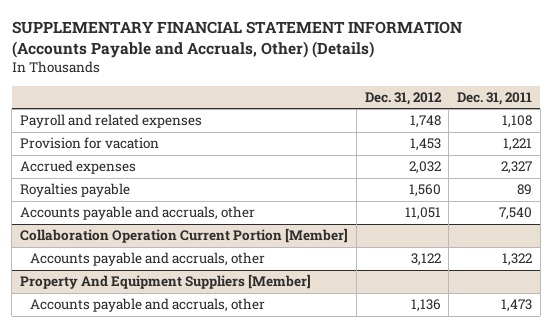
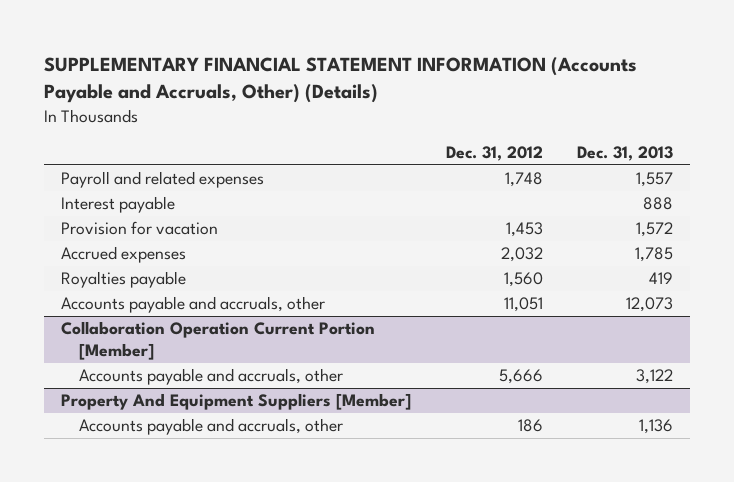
- | Dec. 31, 2012 | Dec. 31, 2011
+ | Dec. 31, 2012 | Dec. 31, 2013
+ Interest payable | | 888
@ Collaboration Operation Current Portion [Member]
- Accounts payable and accruals, other | 3,122 | 1,322
+ Accounts payable and accruals, other | 5,666 | 3,122
@ Property And Equipment Suppliers [Member]
- Accounts payable and accruals, other | 1,136 | 1,473
+ Accounts payable and accruals, other | 186 | 1,136

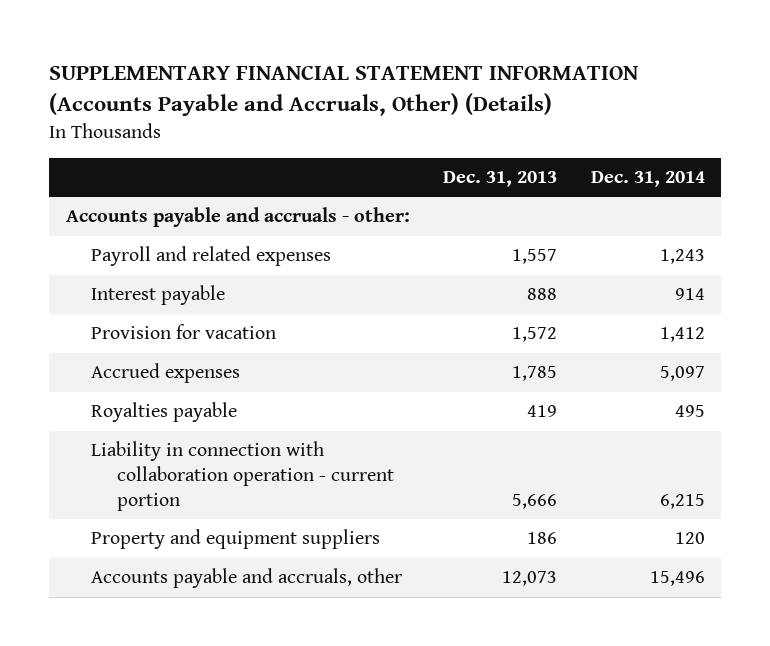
- | Dec. 31, 2012 | Dec. 31, 2013
+ | Dec. 31, 2013 | Dec. 31, 2014
+ Accounts payable and accruals - other:
+ Liability in connection with collaboration operation - current portion | 5,666 | 6,215
+ Property and equipment suppliers | 186 | 120
- Collaboration Operation Current Portion [Member]
- Accounts payable and accruals, other | 5,666 | 3,122
- Property And Equipment Suppliers [Member]
- Accounts payable and accruals, other | 186 | 1,136

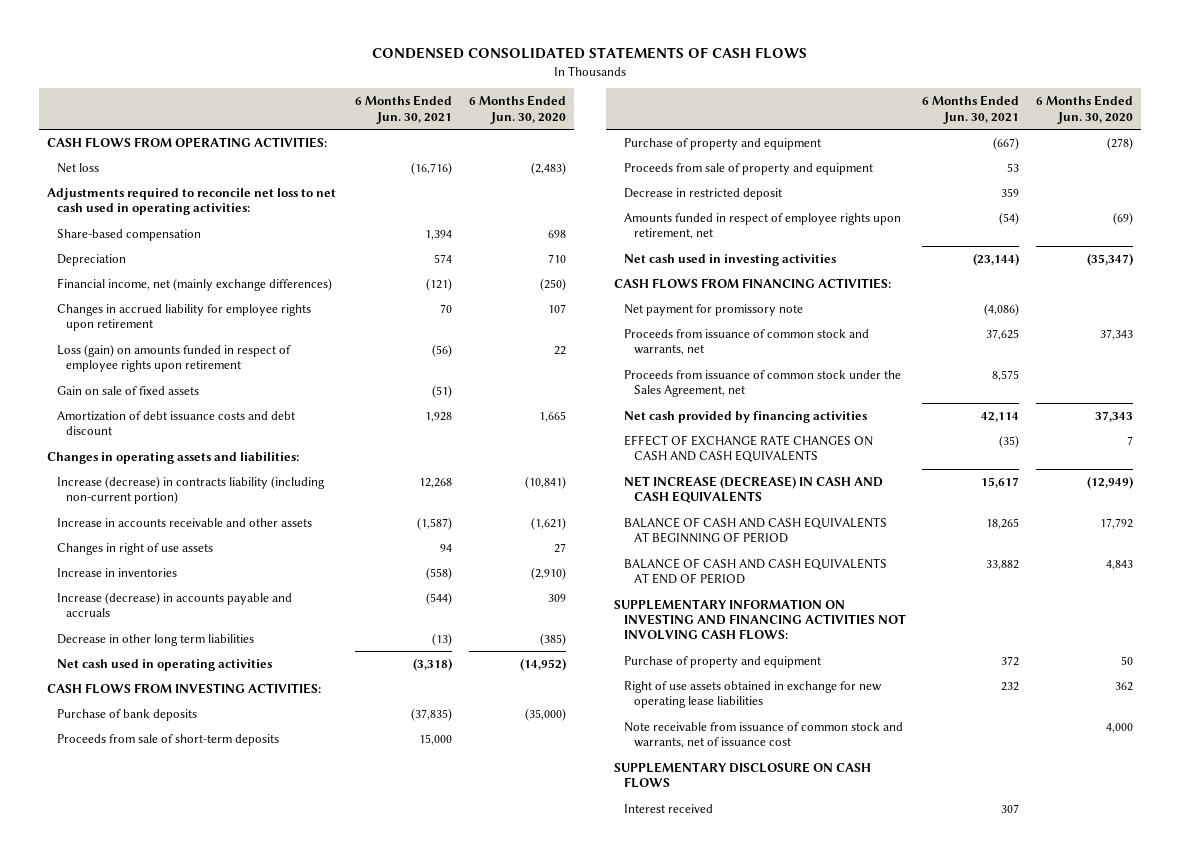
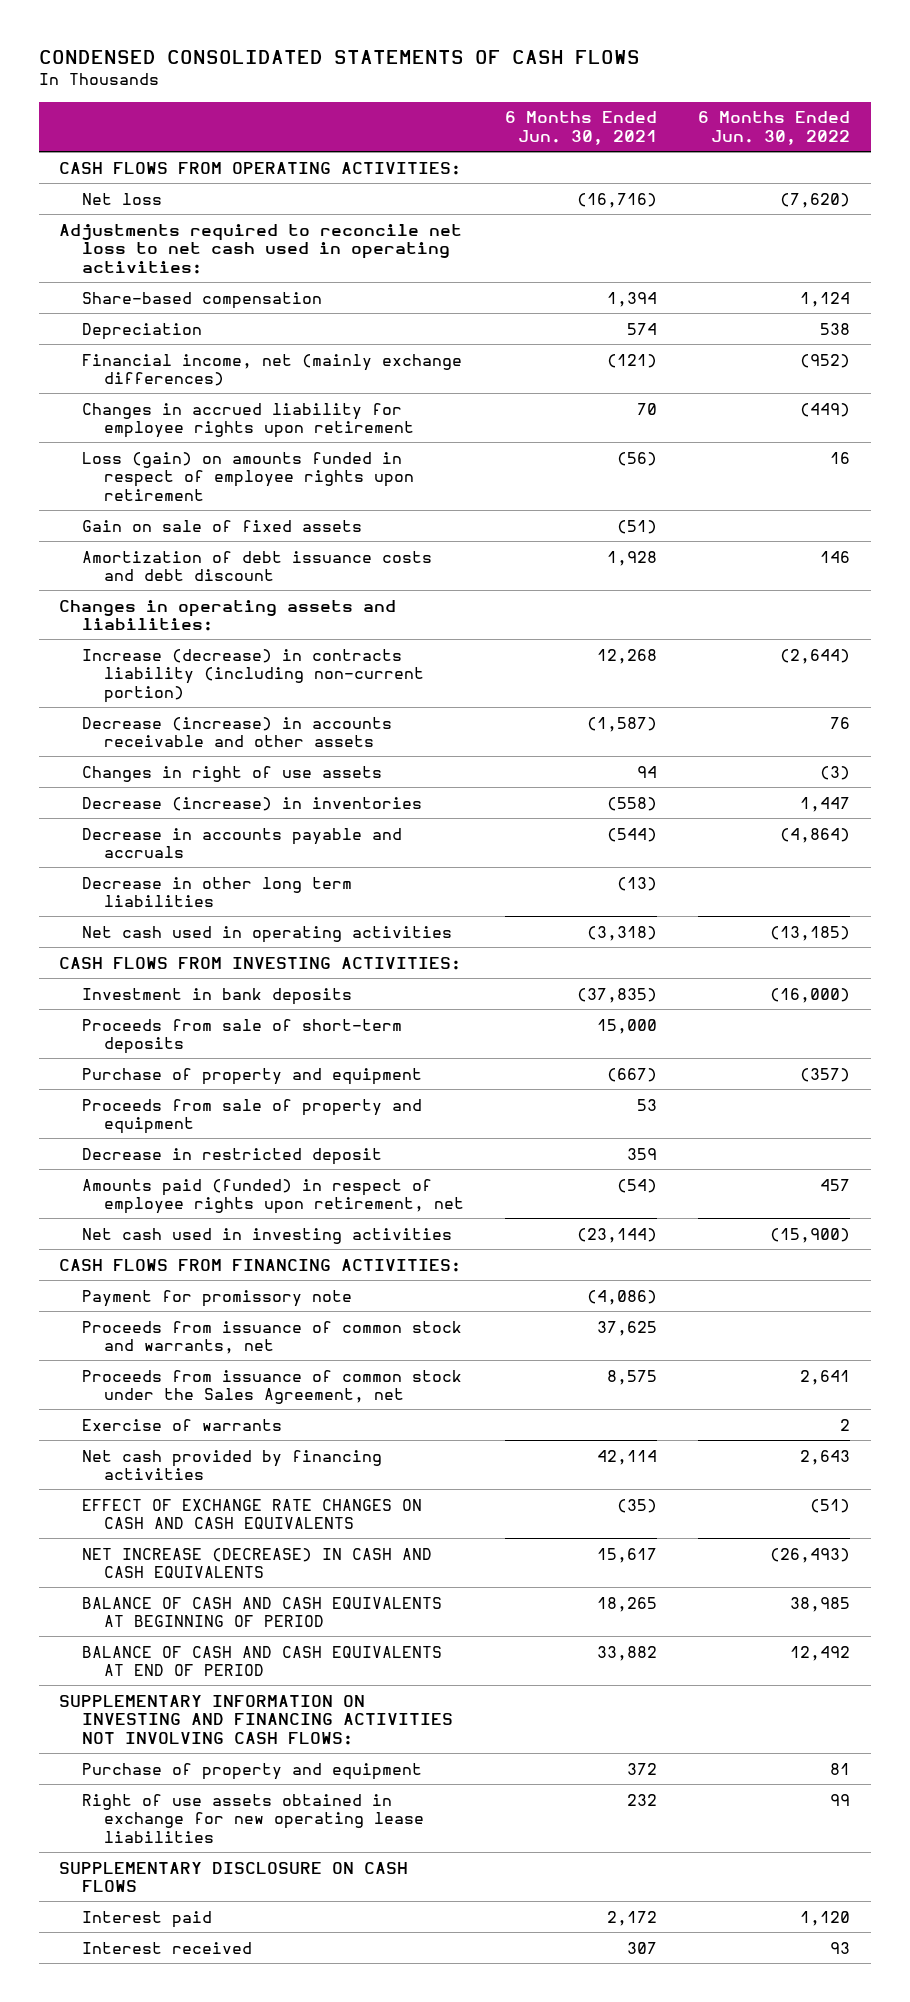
- | 6 Months Ended Jun. 30, 2021 | 6 Months Ended Jun. 30, 2020
+ | 6 Months Ended Jun. 30, 2021 | 6 Months Ended Jun. 30, 2022
- Increase in accounts receivable and other assets | (1,587) | (1,621)
+ Decrease (increase) in accounts receivable and other assets | (1,587) | 76
- Increase in inventories | (558) | (2,910)
- Increase (decrease) in accounts payable and accruals | (544) | 309
+ Decrease (increase) in inventories | (558) | 1,447
+ Decrease in accounts payable and accruals | (544) | (4,864)
- Purchase of bank deposits | (37,835) | (35,000)
+ Investment in bank deposits | (37,835) | (16,000)
- Amounts funded in respect of employee rights upon retirement, net | (54) | (69)
+ Amounts paid (funded) in respect of employee rights upon retirement, net | (54) | 457
- Net payment for promissory note | (4,086) |
+ Payment for promissory note | (4,086) |
+ Exercise of warrants | | 2
- Note receivable from issuance of common stock and warrants, net of issuance cost | | 4,000
+ Interest paid | 2,172 | 1,120

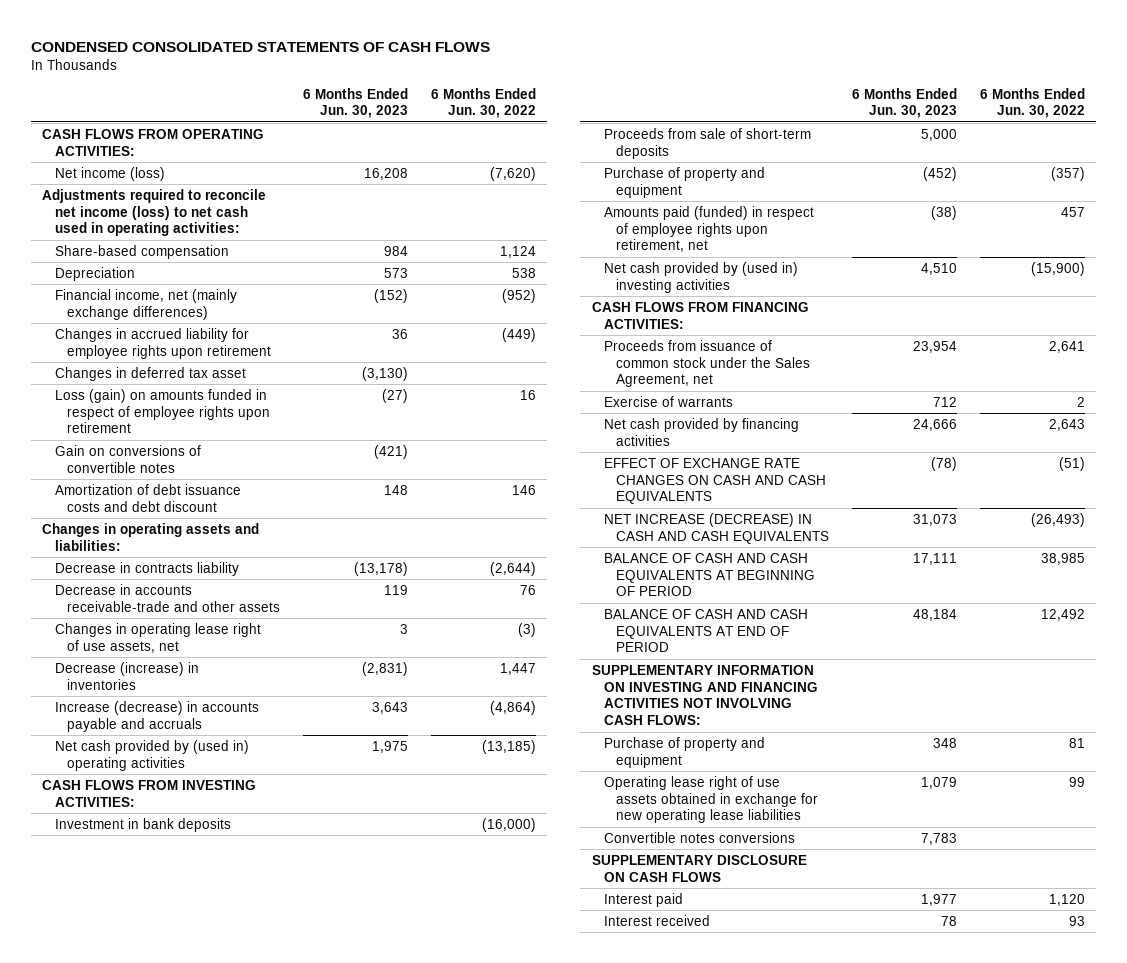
- | 6 Months Ended Jun. 30, 2021 | 6 Months Ended Jun. 30, 2022
+ | 6 Months Ended Jun. 30, 2023 | 6 Months Ended Jun. 30, 2022
- Net loss | (16,716) | (7,620)
- Adjustments required to reconcile net loss to net cash used in operating activities:
+ Net income (loss) | 16,208 | (7,620)
+ Adjustments required to reconcile net income (loss) to net cash used in operating activities:
+ Changes in deferred tax asset | (3,130) |
- Gain on sale of fixed assets | (51) |
+ Gain on conversions of convertible notes | (421) |
- Increase (decrease) in contracts liability (including non-current portion) | 12,268 | (2,644)
- Decrease (increase) in accounts receivable and other assets | (1,587) | 76
- Changes in right of use assets | 94 | (3)
+ Decrease in contracts liability | (13,178) | (2,644)
+ Decrease in accounts receivable-trade and other assets | 119 | 76
+ Changes in operating lease right of use assets, net | 3 | (3)
- Decrease in accounts payable and accruals | (544) | (4,864)
- Decrease in other long term liabilities | (13) |
- Net cash used in operating activities | (3,318) | (13,185)
+ Increase (decrease) in accounts payable and accruals | 3,643 | (4,864)
+ Net cash provided by (used in) operating activities | 1,975 | (13,185)
- Proceeds from sale of property and equipment | 53 |
- Decrease in restricted deposit | 359 |
- Net cash used in investing activities | (23,144) | (15,900)
+ Net cash provided by (used in) investing activities | 4,510 | (15,900)
- Payment for promissory note | (4,086) |
- Proceeds from issuance of common stock and warrants, net | 37,625 |
- Right of use assets obtained in exchange for new operating lease liabilities | 232 | 99
+ Operating lease right of use assets obtained in exchange for new operating lease liabilities | 1,079 | 99
+ Convertible notes conversions | 7,783 |

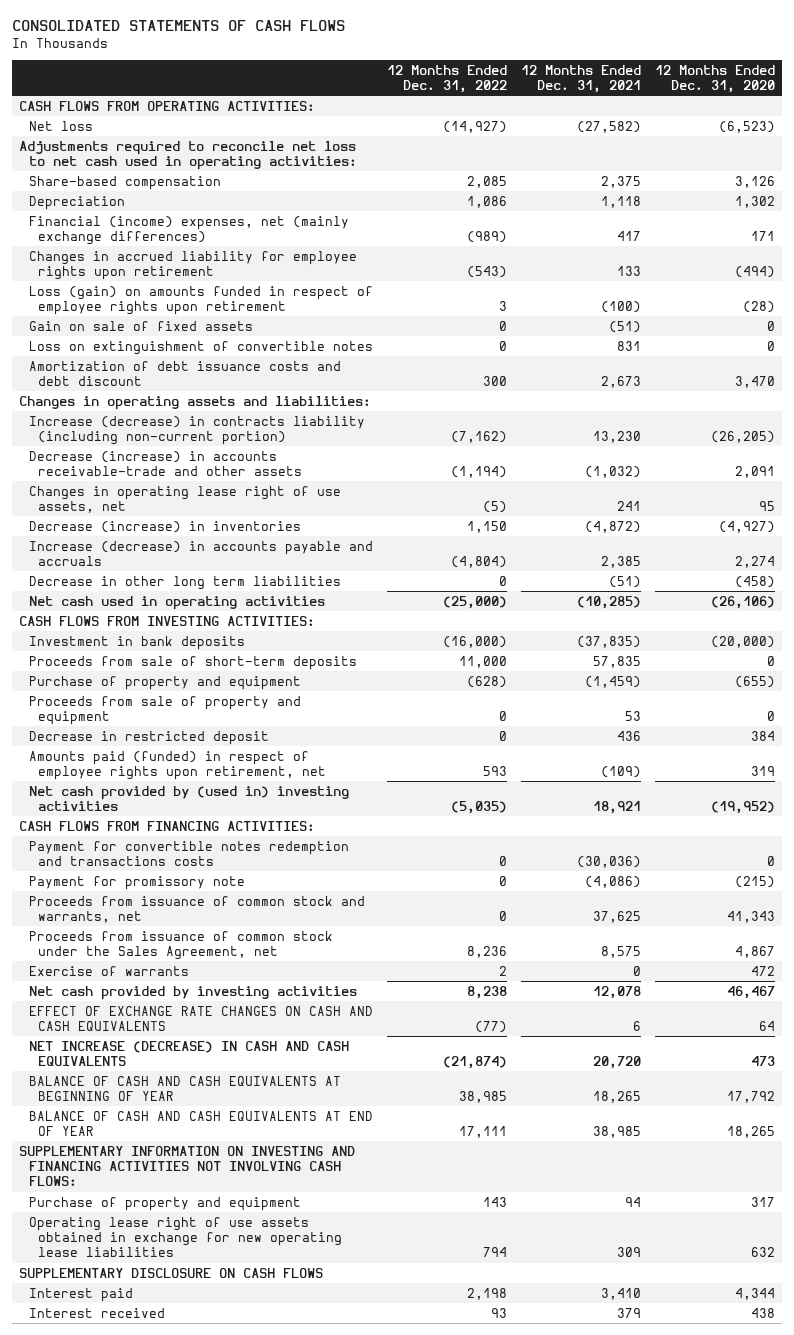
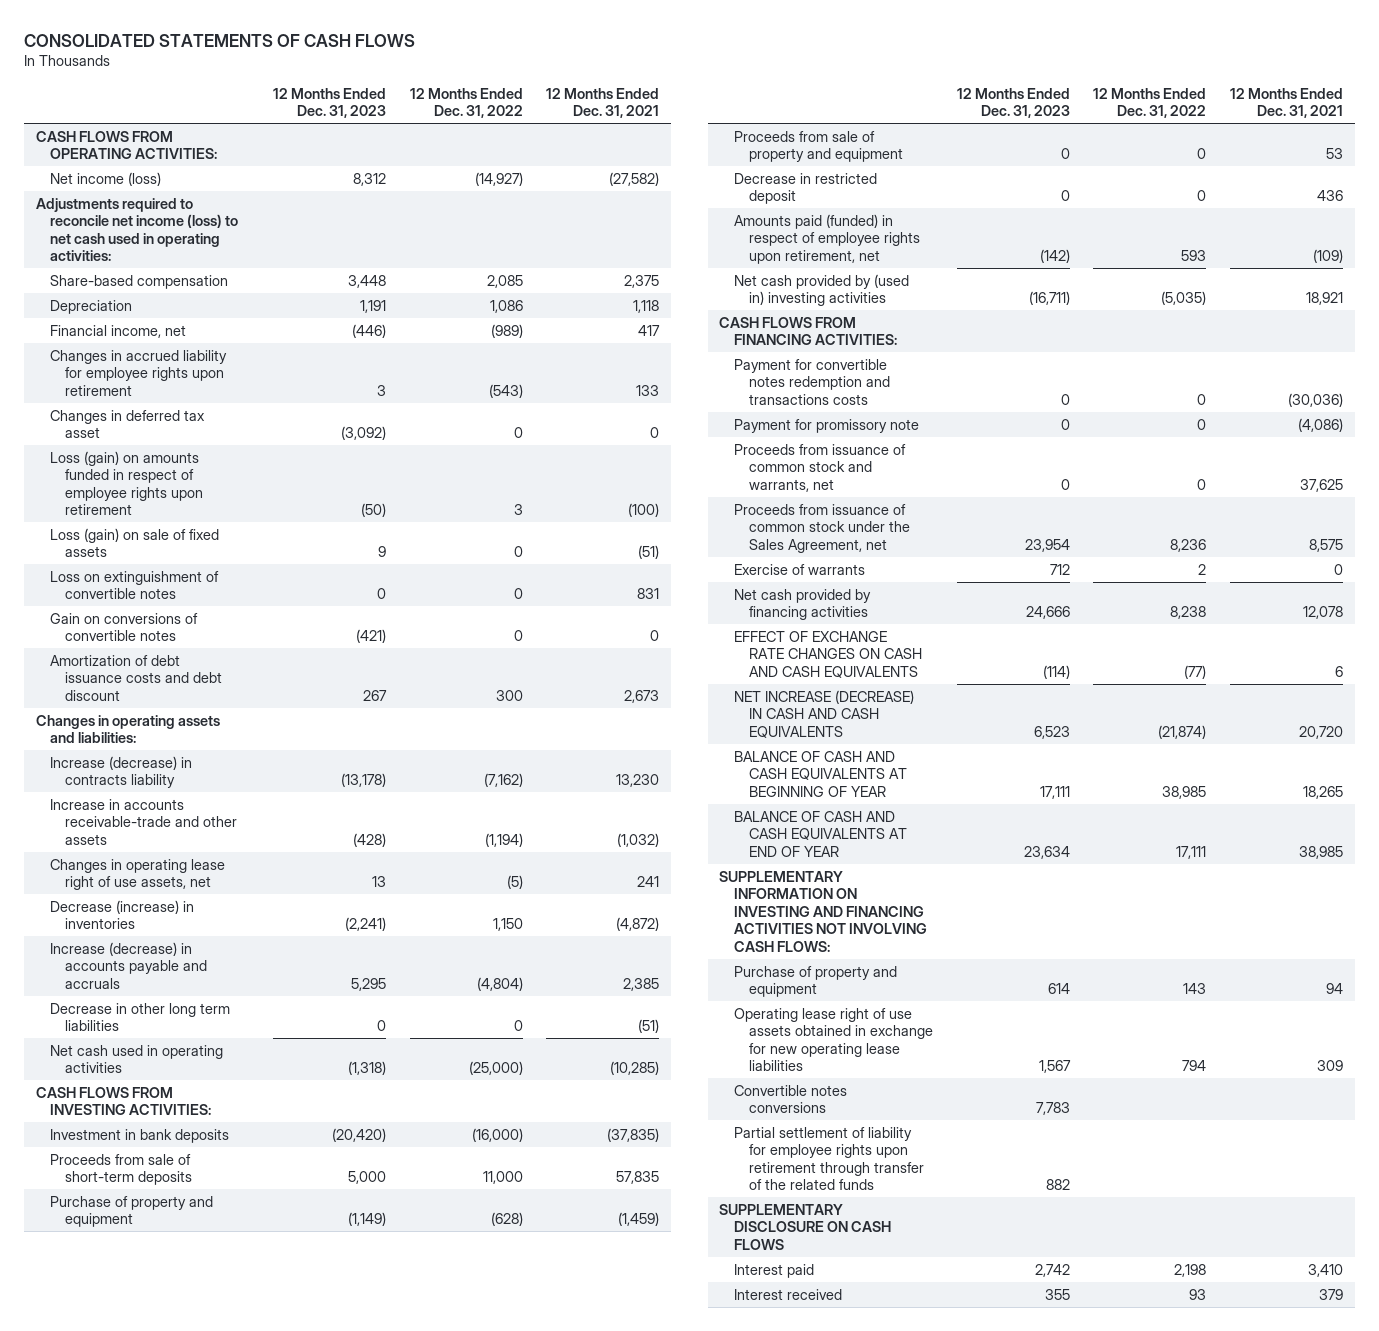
- | 12 Months Ended Dec. 31, 2022 | 12 Months Ended Dec. 31, 2021 | 12 Months Ended Dec. 31, 2020
+ | 12 Months Ended Dec. 31, 2023 | 12 Months Ended Dec. 31, 2022 | 12 Months Ended Dec. 31, 2021
- Net loss | (14,927) | (27,582) | (6,523)
- Adjustments required to reconcile net loss to net cash used in operating activities:
+ Net income (loss) | 8,312 | (14,927) | (27,582)
+ Adjustments required to reconcile net income (loss) to net cash used in operating activities:
- Financial (income) expenses, net (mainly exchange differences) | (989) | 417 | 171
+ Financial income, net | (446) | (989) | 417
+ Changes in deferred tax asset | (3,092) | 0 | 0
- Gain on sale of fixed assets | 0 | (51) | 0
+ Loss (gain) on sale of fixed assets | 9 | 0 | (51)
+ Gain on conversions of convertible notes | (421) | 0 | 0
- Increase (decrease) in contracts liability (including non-current portion) | (7,162) | 13,230 | (26,205)
- Decrease (increase) in accounts receivable-trade and other assets | (1,194) | (1,032) | 2,091
+ Increase (decrease) in contracts liability | (13,178) | (7,162) | 13,230
+ Increase in accounts receivable-trade and other assets | (428) | (1,194) | (1,032)
- Net cash provided by investing activities | 8,238 | 12,078 | 46,467
+ Net cash provided by financing activities | 24,666 | 8,238 | 12,078
+ Convertible notes conversions | 7,783 | |
+ Partial settlement of liability for employee rights upon retirement through transfer of the related funds | 882 | |

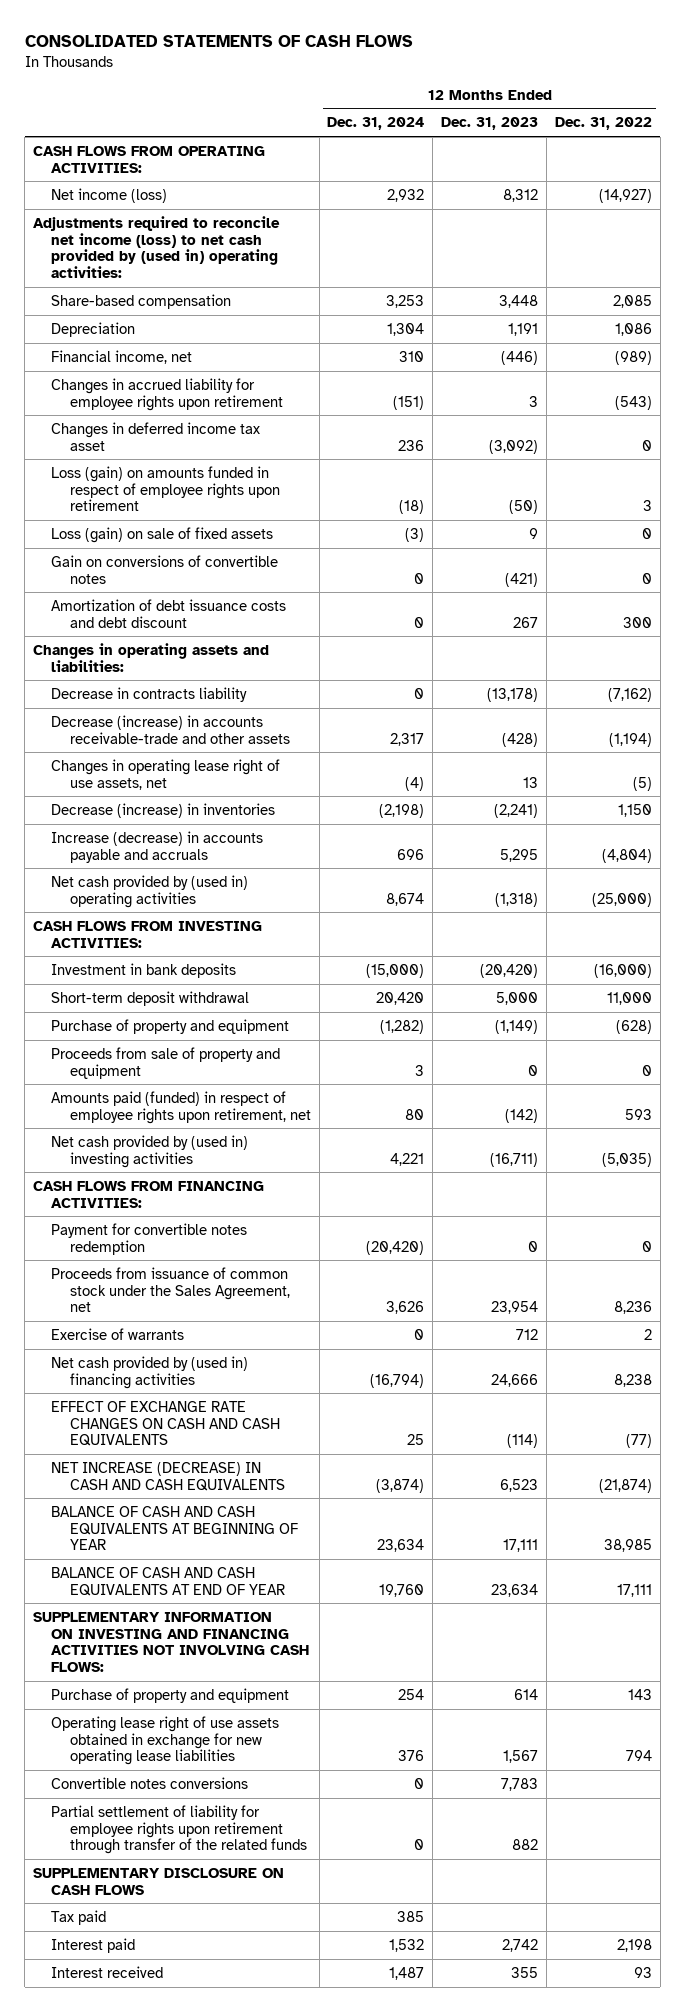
- | 12 Months Ended Dec. 31, 2023 | 12 Months Ended Dec. 31, 2022 | 12 Months Ended Dec. 31, 2021
+ | 12 Months Ended Dec. 31, 2024 | 12 Months Ended Dec. 31, 2023 | 12 Months Ended Dec. 31, 2022
- Adjustments required to reconcile net income (loss) to net cash used in operating activities:
+ Adjustments required to reconcile net income (loss) to net cash provided by (used in) operating activities:
- Changes in deferred tax asset | (3,092) | 0 | 0
+ Changes in deferred income tax asset | 236 | (3,092) | 0
- Loss on extinguishment of convertible notes | 0 | 0 | 831
- Increase (decrease) in contracts liability | (13,178) | (7,162) | 13,230
- Increase in accounts receivable-trade and other assets | (428) | (1,194) | (1,032)
+ Decrease in contracts liability | 0 | (13,178) | (7,162)
+ Decrease (increase) in accounts receivable-trade and other assets | 2,317 | (428) | (1,194)
- Decrease in other long term liabilities | 0 | 0 | (51)
- Net cash used in operating activities | (1,318) | (25,000) | (10,285)
+ Net cash provided by (used in) operating activities | 8,674 | (1,318) | (25,000)
- Proceeds from sale of short-term deposits | 5,000 | 11,000 | 57,835
+ Short-term deposit withdrawal | 20,420 | 5,000 | 11,000
- Decrease in restricted deposit | 0 | 0 | 436
- Payment for convertible notes redemption and transactions costs | 0 | 0 | (30,036)
- Payment for promissory note | 0 | 0 | (4,086)
- Proceeds from issuance of common stock and warrants, net | 0 | 0 | 37,625
+ Payment for convertible notes redemption | (20,420) | 0 | 0
- Net cash provided by financing activities | 24,666 | 8,238 | 12,078
+ Net cash provided by (used in) financing activities | (16,794) | 24,666 | 8,238
+ Tax paid | 385 | |

